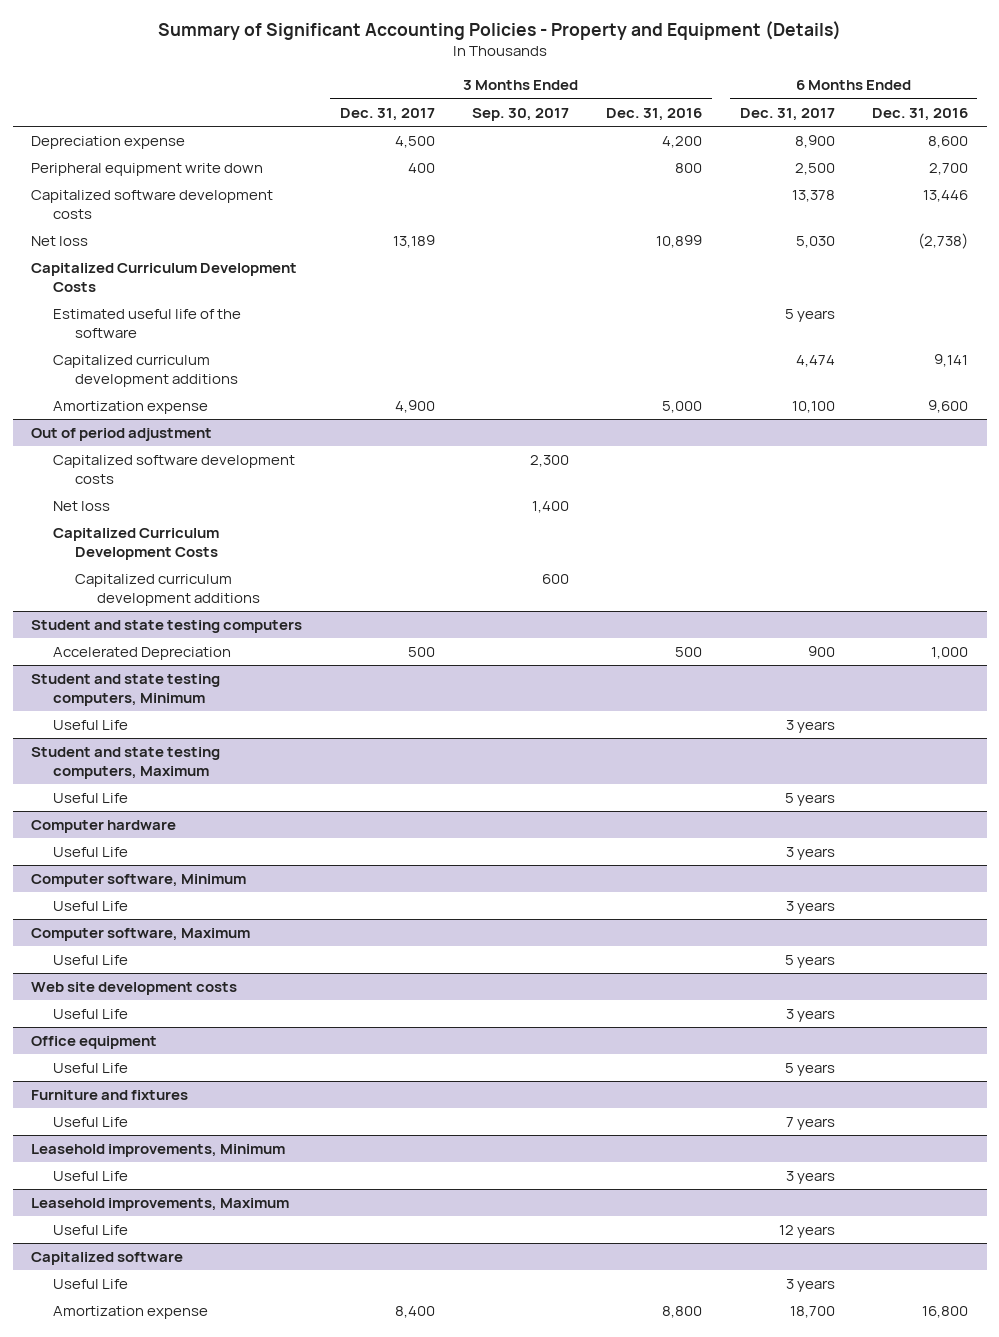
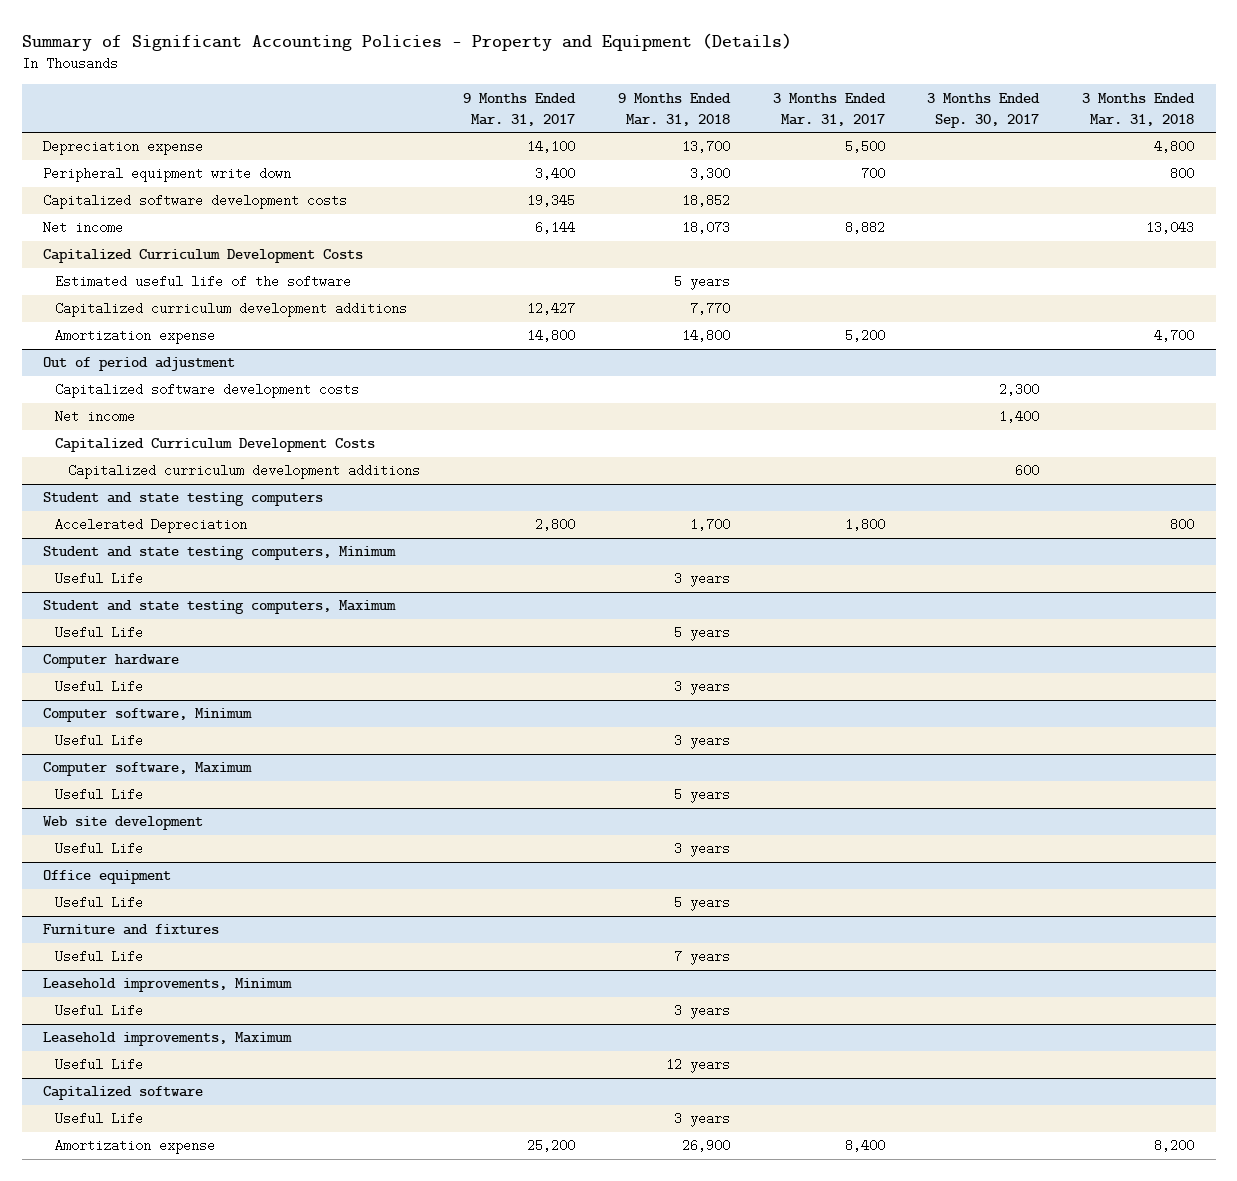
- | 3 Months Ended Dec. 31, 2017 | 3 Months Ended Sep. 30, 2017 | 3 Months Ended Dec. 31, 2016 | 6 Months Ended Dec. 31, 2017 | 6 Months Ended Dec. 31, 2016
+ | 9 Months Ended Mar. 31, 2017 | 9 Months Ended Mar. 31, 2018 | 3 Months Ended Mar. 31, 2017 | 3 Months Ended Sep. 30, 2017 | 3 Months Ended Mar. 31, 2018
- Net loss | 13,189 | | 10,899 | 5,030 | (2,738)
+ Net income | 6,144 | 18,073 | 8,882 | | 13,043
@ Out of period adjustment
- Net loss | | 1,400 | | |
+ Net income | | | | 1,400 |
- Web site development costs
+ Web site development

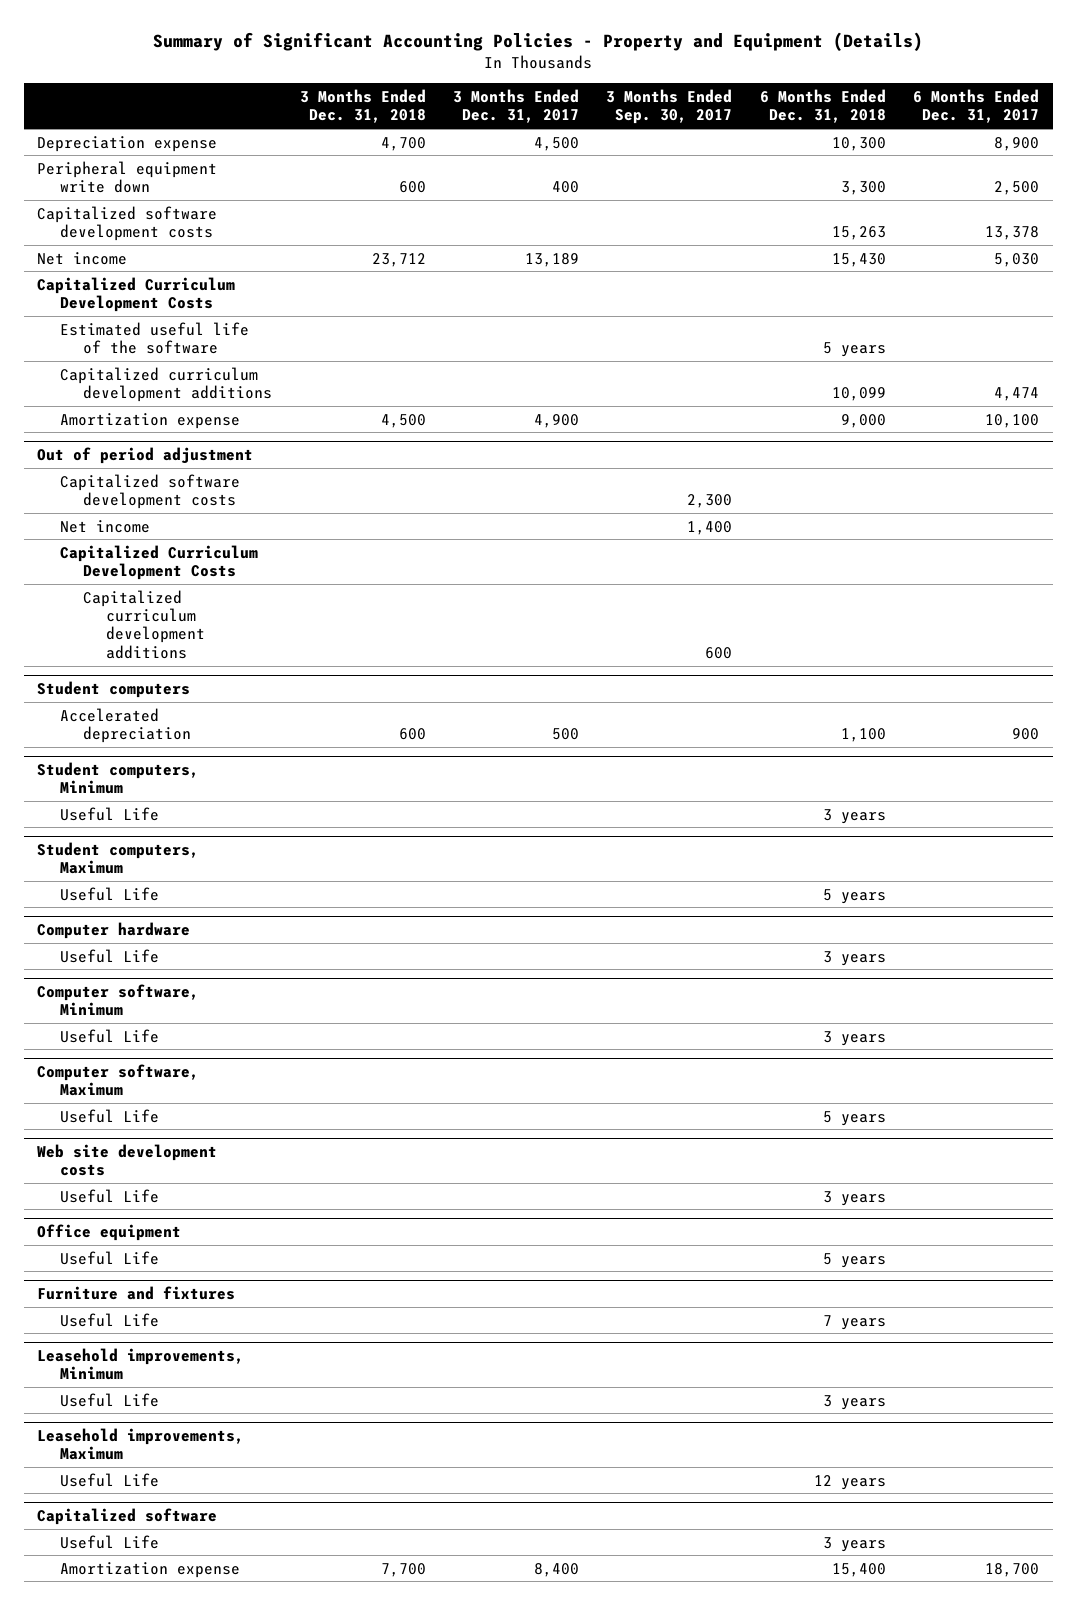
- | 9 Months Ended Mar. 31, 2017 | 9 Months Ended Mar. 31, 2018 | 3 Months Ended Mar. 31, 2017 | 3 Months Ended Sep. 30, 2017 | 3 Months Ended Mar. 31, 2018
+ | 3 Months Ended Dec. 31, 2018 | 3 Months Ended Dec. 31, 2017 | 3 Months Ended Sep. 30, 2017 | 6 Months Ended Dec. 31, 2018 | 6 Months Ended Dec. 31, 2017
- Student and state testing computers
- Accelerated Depreciation | 2,800 | 1,700 | 1,800 | | 800
- Student and state testing computers, Minimum
+ Student computers
+ Accelerated depreciation | 600 | 500 | | 1,100 | 900
+ Student computers, Minimum
- Student and state testing computers, Maximum
+ Student computers, Maximum
- Web site development
+ Web site development costs

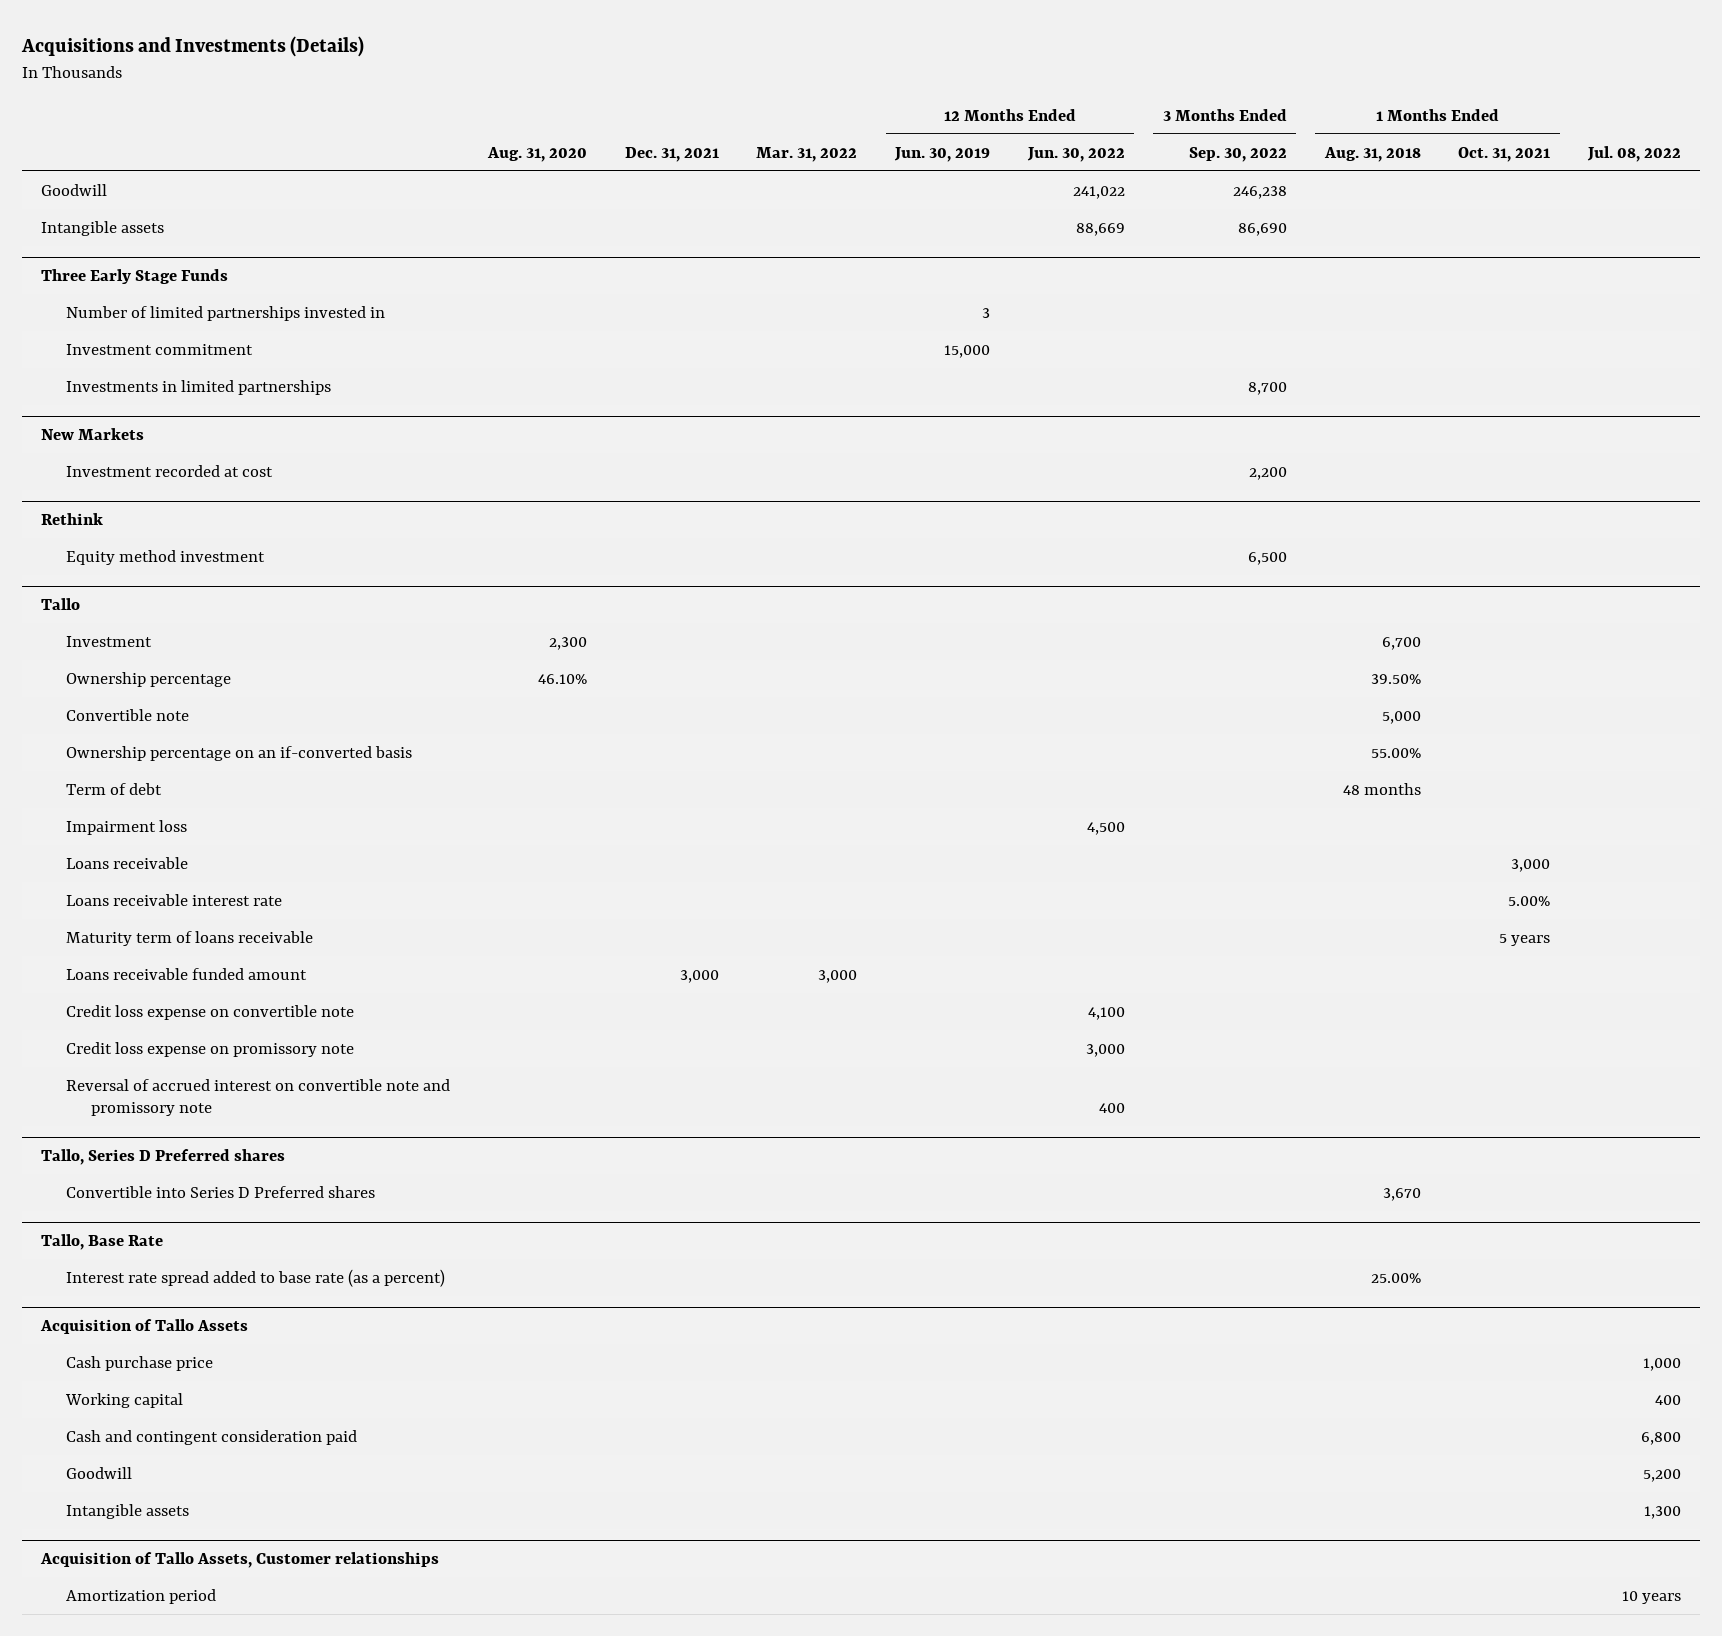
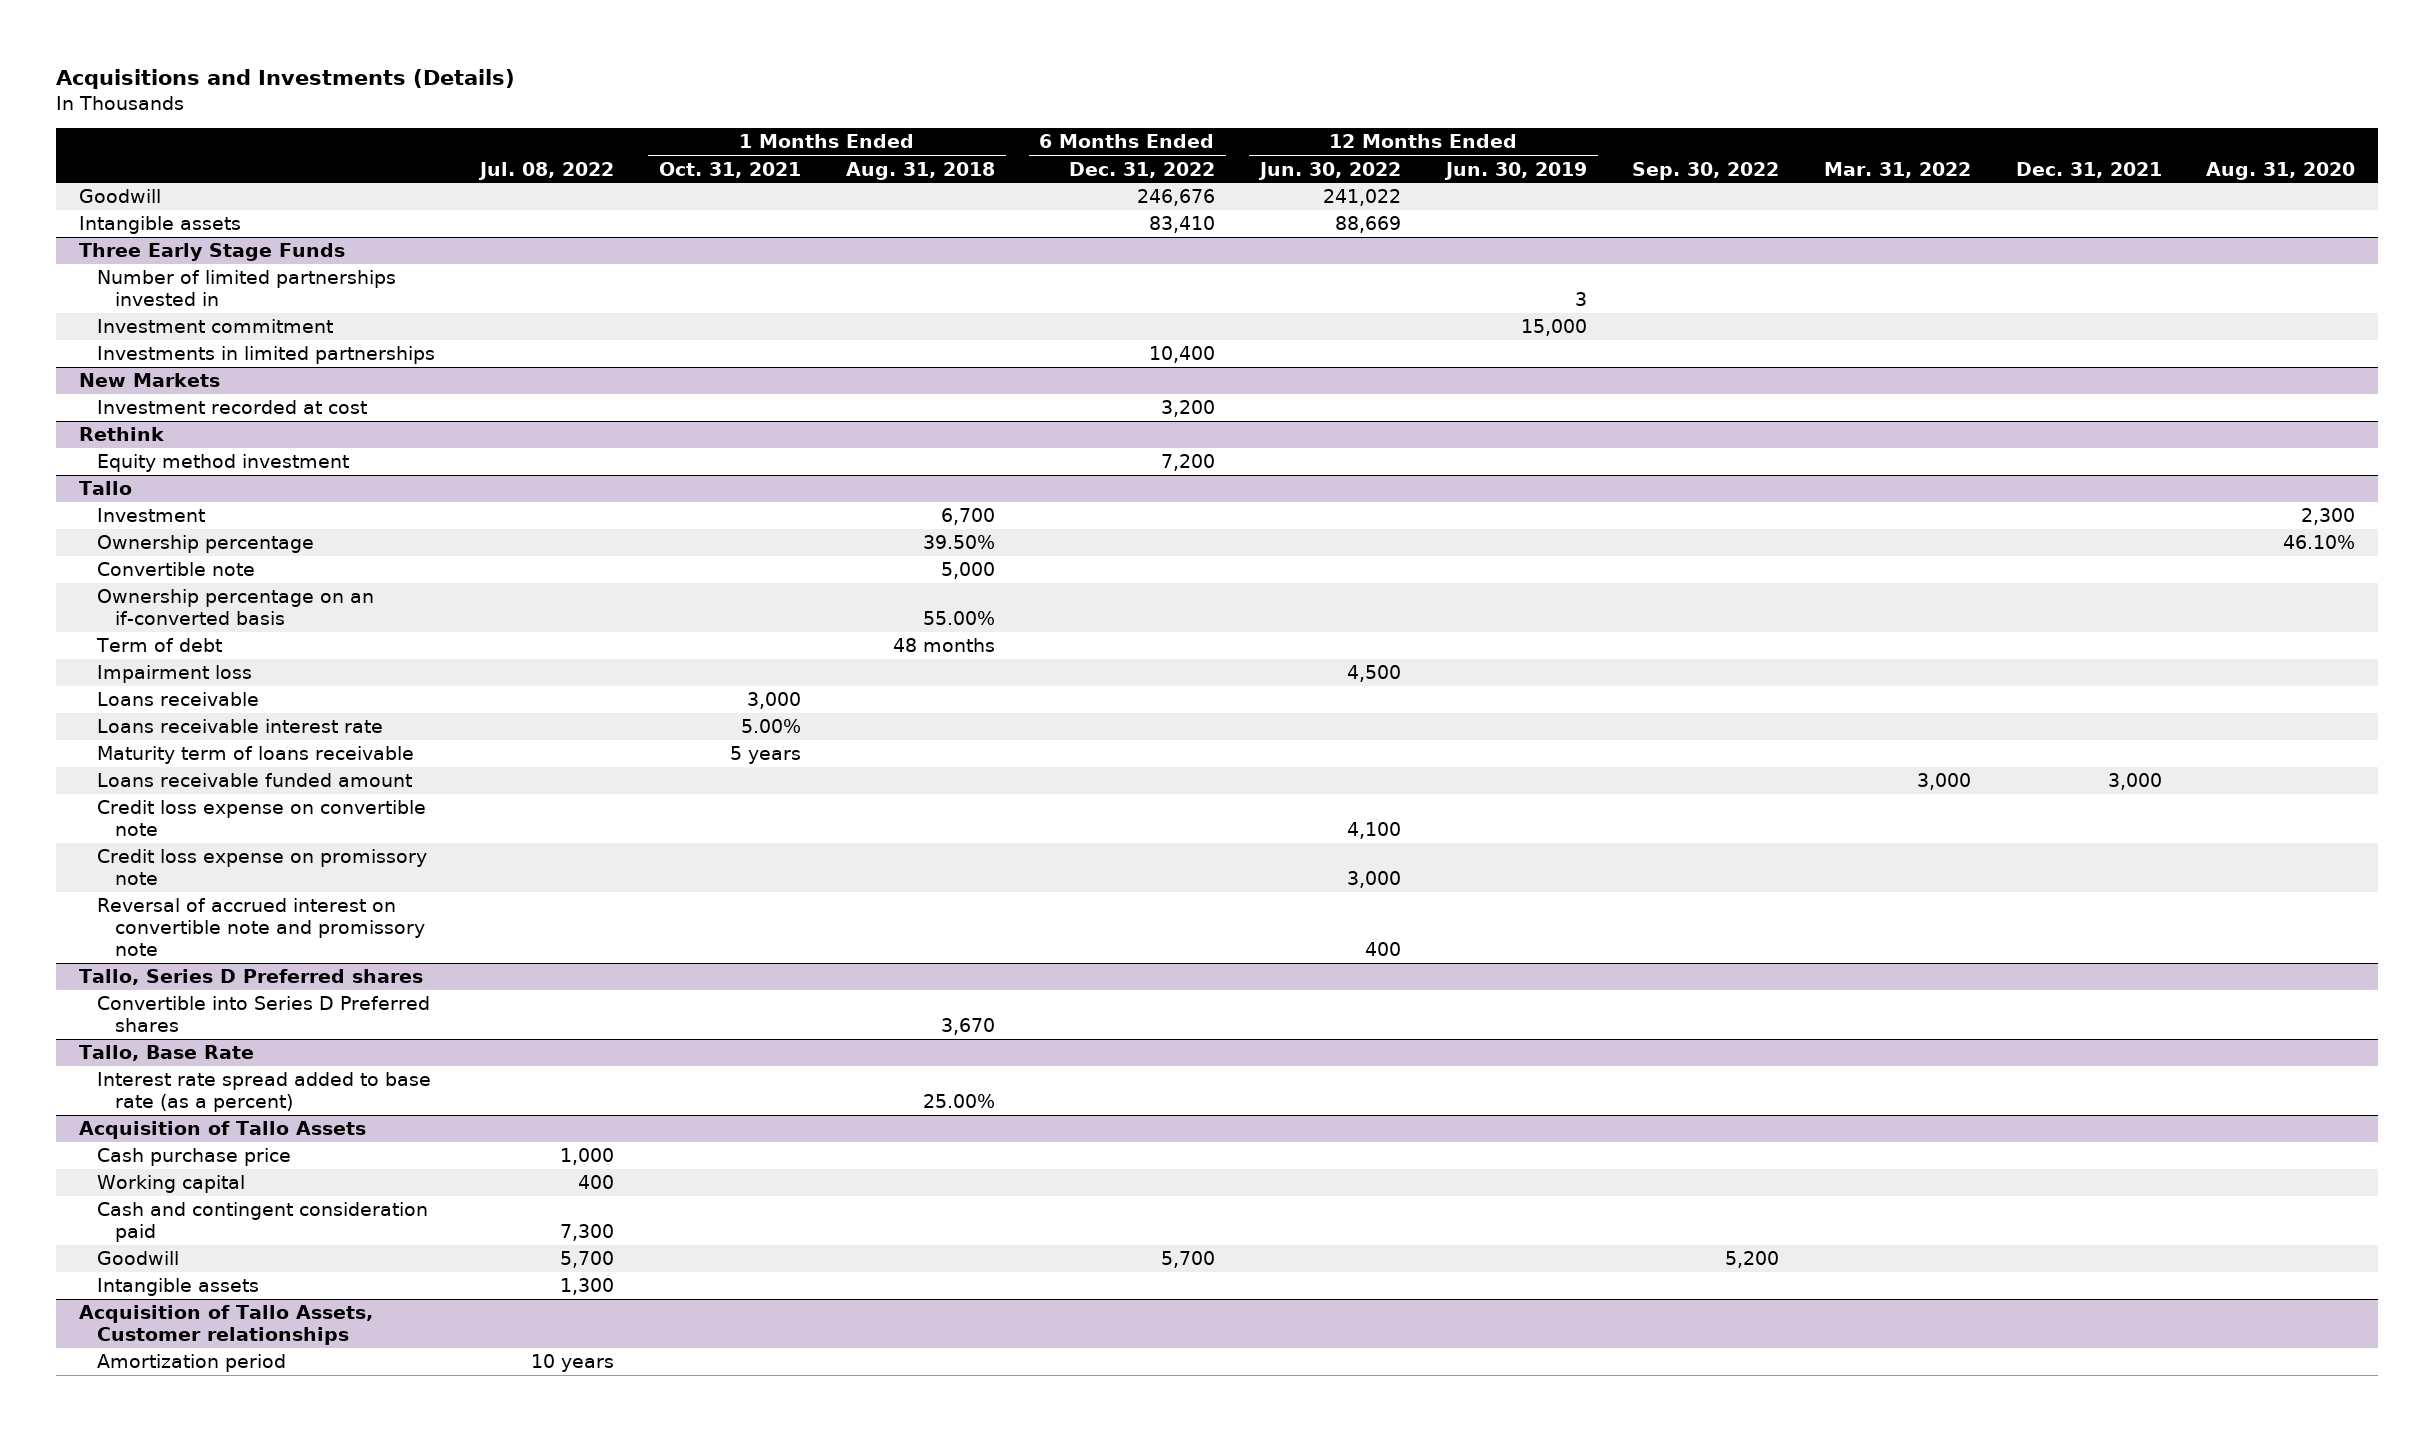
- | Aug. 31, 2020 | Dec. 31, 2021 | Mar. 31, 2022 | 12 Months Ended Jun. 30, 2019 | 12 Months Ended Jun. 30, 2022 | 3 Months Ended Sep. 30, 2022 | 1 Months Ended Aug. 31, 2018 | 1 Months Ended Oct. 31, 2021 | Jul. 08, 2022
+ | Jul. 08, 2022 | 1 Months Ended Oct. 31, 2021 | 1 Months Ended Aug. 31, 2018 | 6 Months Ended Dec. 31, 2022 | 12 Months Ended Jun. 30, 2022 | 12 Months Ended Jun. 30, 2019 | Sep. 30, 2022 | Mar. 31, 2022 | Dec. 31, 2021 | Aug. 31, 2020
@ Acquisition of Tallo Assets
- Cash and contingent consideration paid | | | | | | | | | 6,800
- Goodwill | | | | | | | | | 5,200
+ Cash and contingent consideration paid | 7,300 | | | | | | | | |
+ Goodwill | 5,700 | | | 5,700 | | | 5,200 | | |

